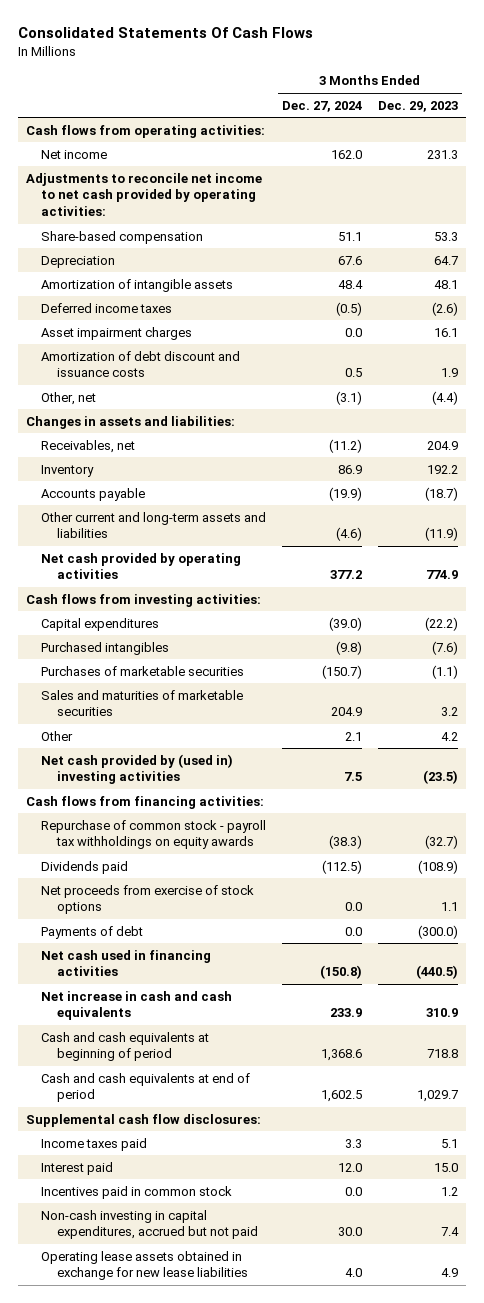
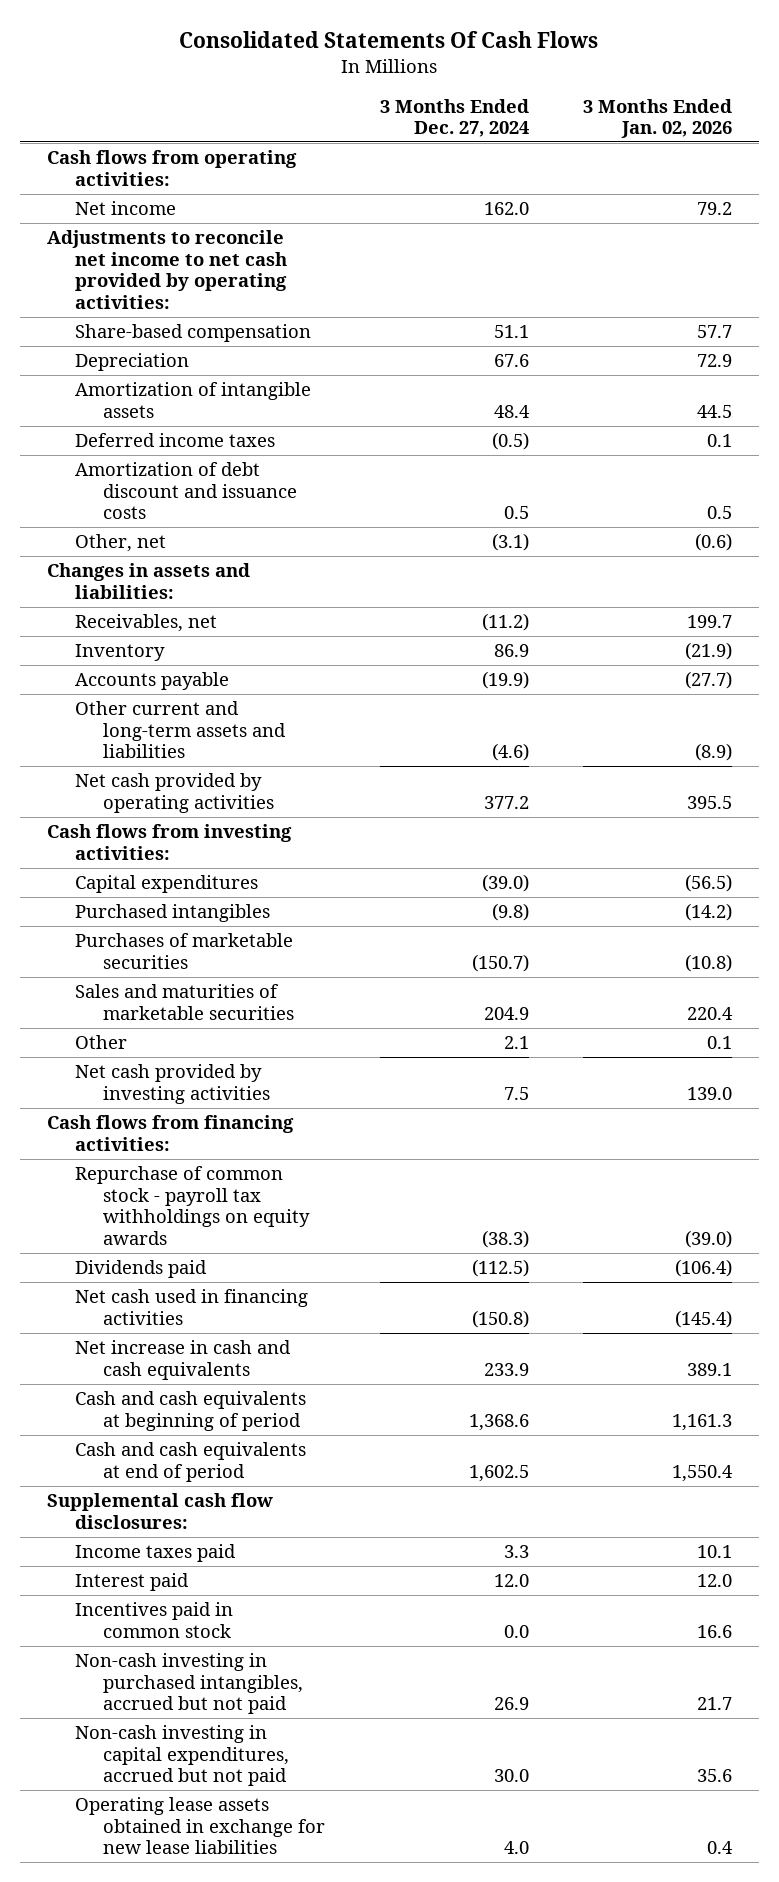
- | 3 Months Ended Dec. 27, 2024 | 3 Months Ended Dec. 29, 2023
+ | 3 Months Ended Dec. 27, 2024 | 3 Months Ended Jan. 02, 2026
- Asset impairment charges | 0.0 | 16.1
- Net cash provided by (used in) investing activities | 7.5 | (23.5)
+ Net cash provided by investing activities | 7.5 | 139.0
- Net proceeds from exercise of stock options | 0.0 | 1.1
- Payments of debt | 0.0 | (300.0)
+ Non-cash investing in purchased intangibles, accrued but not paid | 26.9 | 21.7

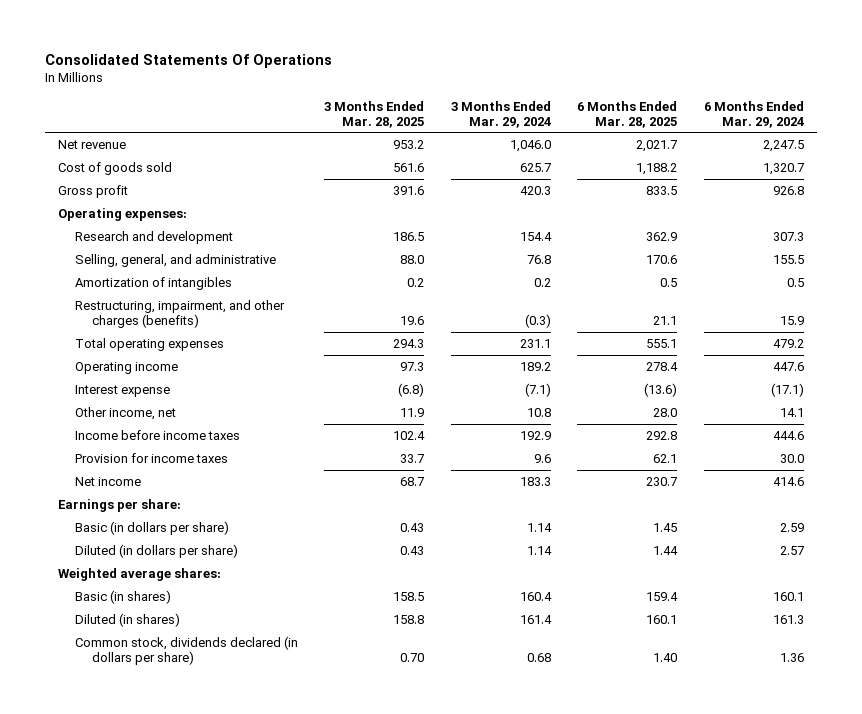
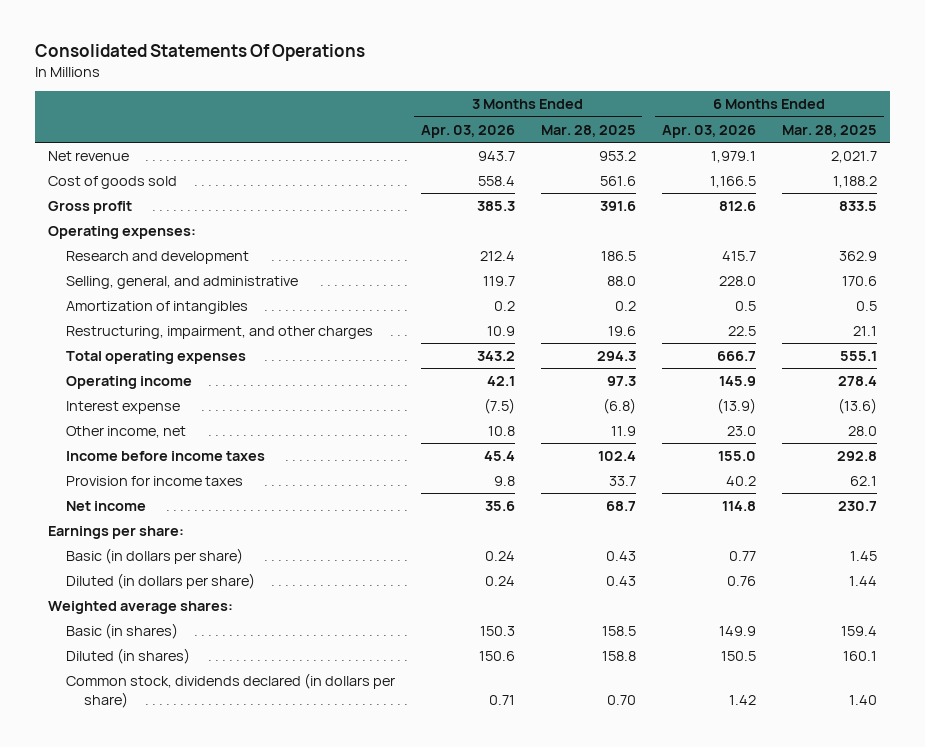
- | 3 Months Ended Mar. 28, 2025 | 3 Months Ended Mar. 29, 2024 | 6 Months Ended Mar. 28, 2025 | 6 Months Ended Mar. 29, 2024
+ | 3 Months Ended Apr. 03, 2026 | 3 Months Ended Mar. 28, 2025 | 6 Months Ended Apr. 03, 2026 | 6 Months Ended Mar. 28, 2025
- Restructuring, impairment, and other charges (benefits) | 19.6 | (0.3) | 21.1 | 15.9
+ Restructuring, impairment, and other charges | 10.9 | 19.6 | 22.5 | 21.1

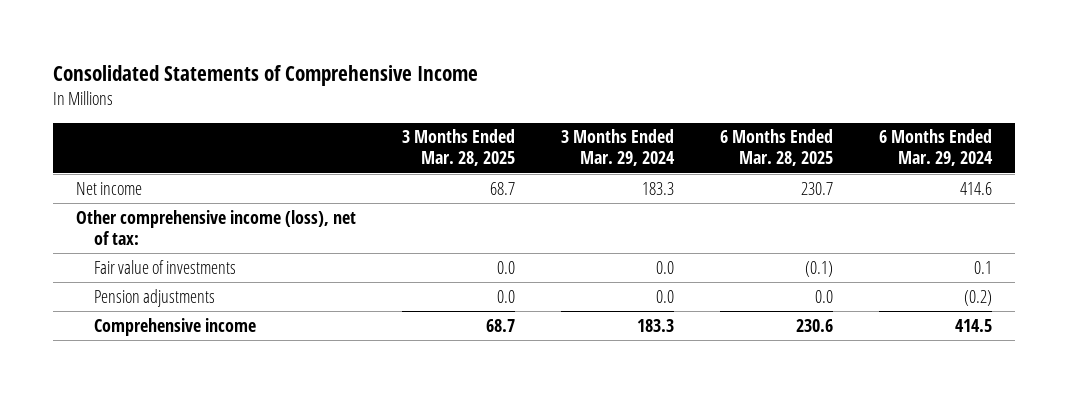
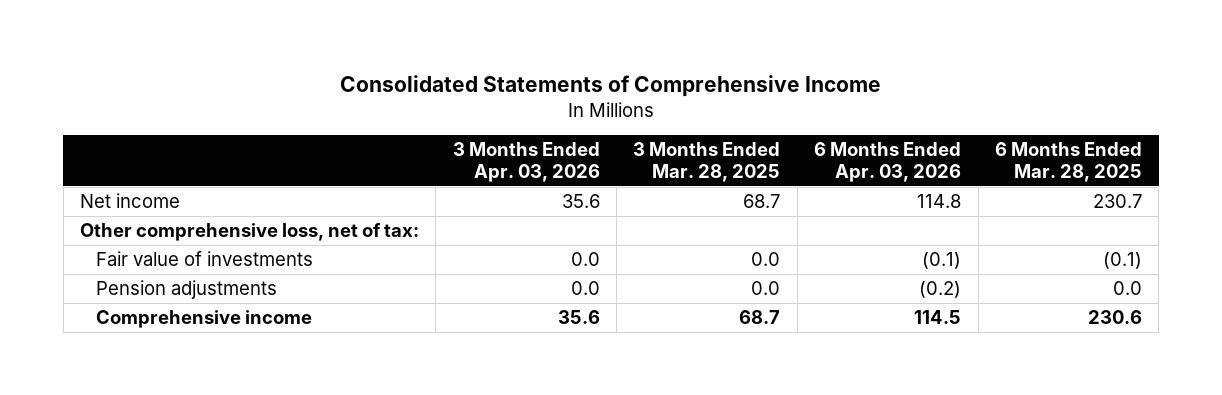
- | 3 Months Ended Mar. 28, 2025 | 3 Months Ended Mar. 29, 2024 | 6 Months Ended Mar. 28, 2025 | 6 Months Ended Mar. 29, 2024
+ | 3 Months Ended Apr. 03, 2026 | 3 Months Ended Mar. 28, 2025 | 6 Months Ended Apr. 03, 2026 | 6 Months Ended Mar. 28, 2025
- Other comprehensive income (loss), net of tax:
+ Other comprehensive loss, net of tax:

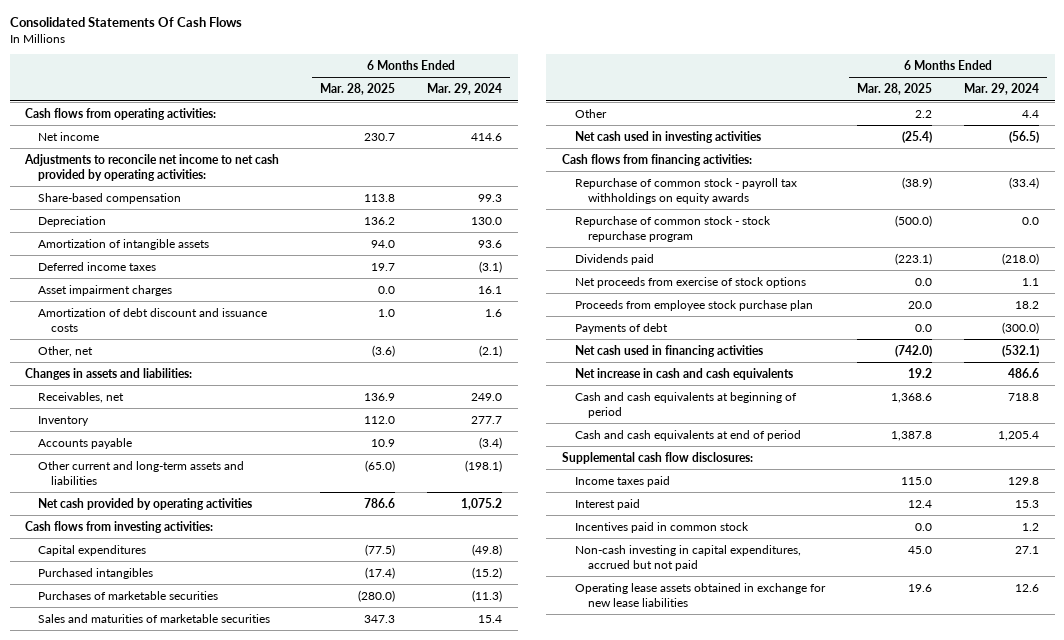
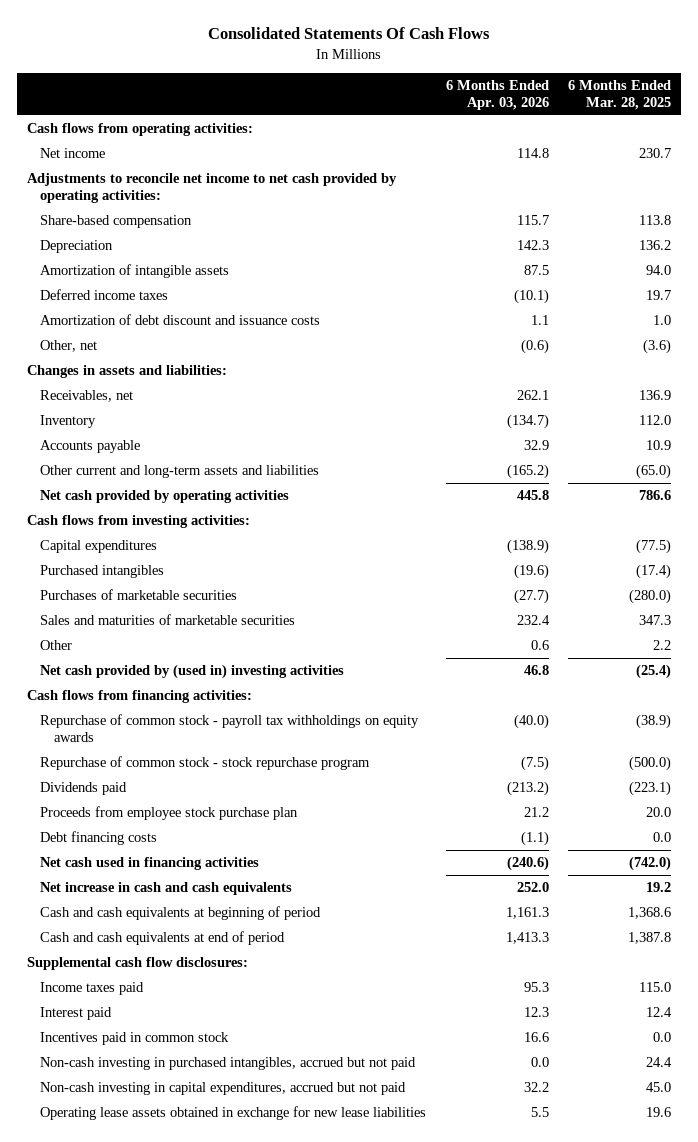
- | 6 Months Ended Mar. 28, 2025 | 6 Months Ended Mar. 29, 2024
+ | 6 Months Ended Apr. 03, 2026 | 6 Months Ended Mar. 28, 2025
- Asset impairment charges | 0.0 | 16.1
- Net cash used in investing activities | (25.4) | (56.5)
+ Net cash provided by (used in) investing activities | 46.8 | (25.4)
- Net proceeds from exercise of stock options | 0.0 | 1.1
- Payments of debt | 0.0 | (300.0)
+ Debt financing costs | (1.1) | 0.0
+ Non-cash investing in purchased intangibles, accrued but not paid | 0.0 | 24.4

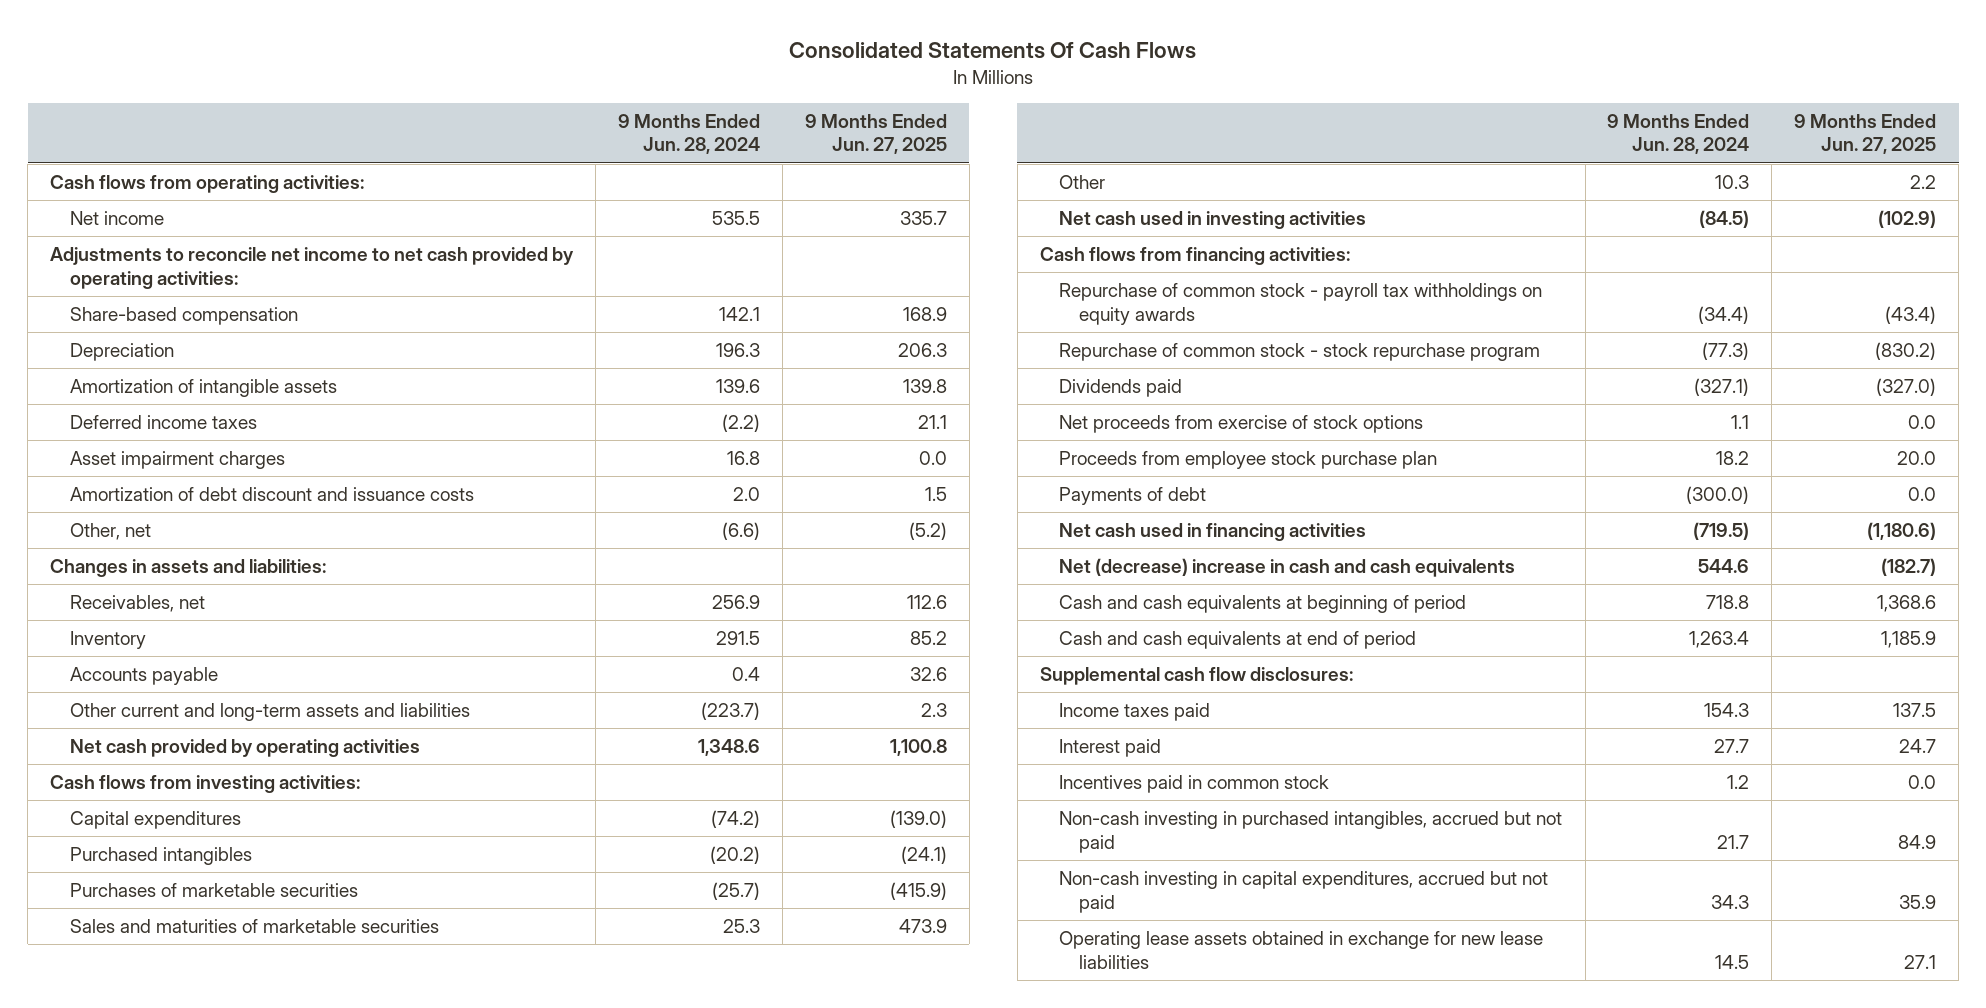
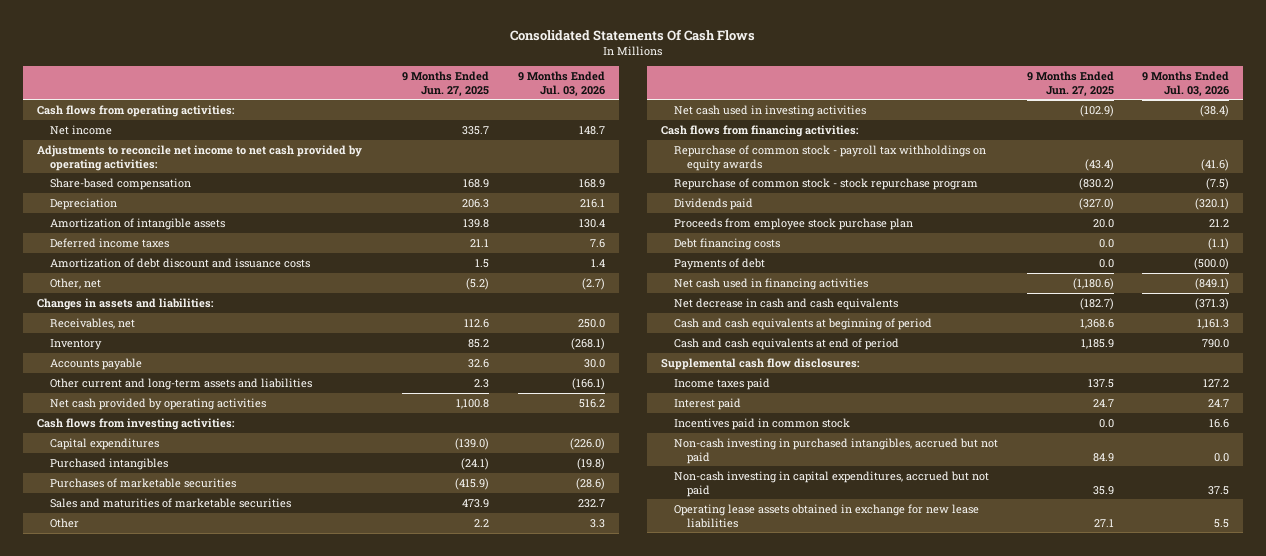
- | 9 Months Ended Jun. 28, 2024 | 9 Months Ended Jun. 27, 2025
+ | 9 Months Ended Jun. 27, 2025 | 9 Months Ended Jul. 03, 2026
- Asset impairment charges | 16.8 | 0.0
- Net proceeds from exercise of stock options | 1.1 | 0.0
+ Debt financing costs | 0.0 | (1.1)
- Net (decrease) increase in cash and cash equivalents | 544.6 | (182.7)
+ Net decrease in cash and cash equivalents | (182.7) | (371.3)

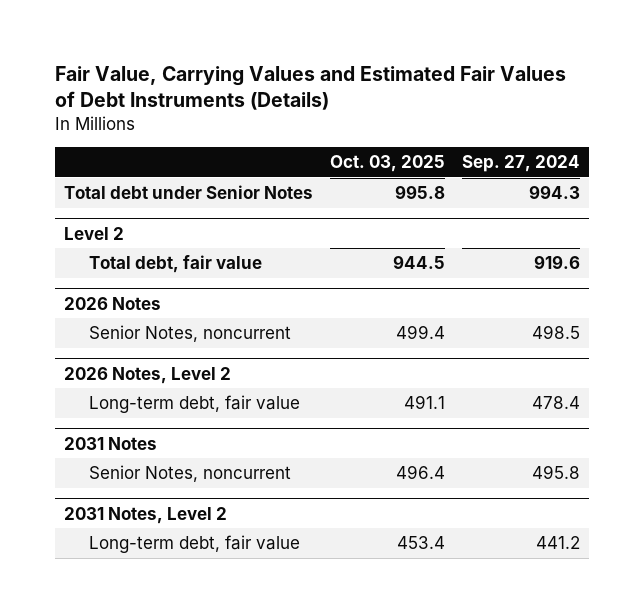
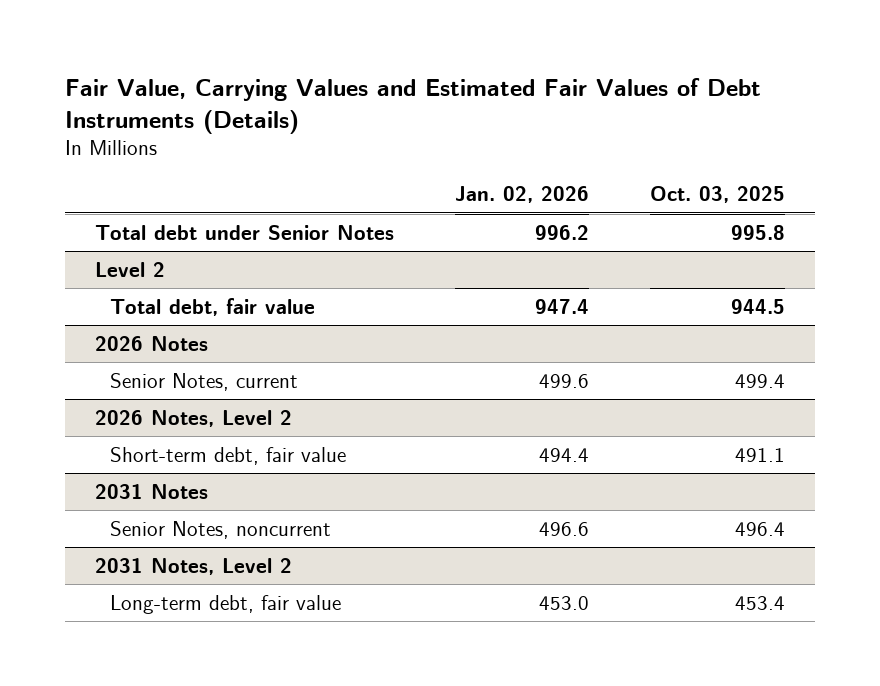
- | Oct. 03, 2025 | Sep. 27, 2024
+ | Jan. 02, 2026 | Oct. 03, 2025
@ 2026 Notes
- Senior Notes, noncurrent | 499.4 | 498.5
+ Senior Notes, current | 499.6 | 499.4
@ 2026 Notes, Level 2
- Long-term debt, fair value | 491.1 | 478.4
+ Short-term debt, fair value | 494.4 | 491.1

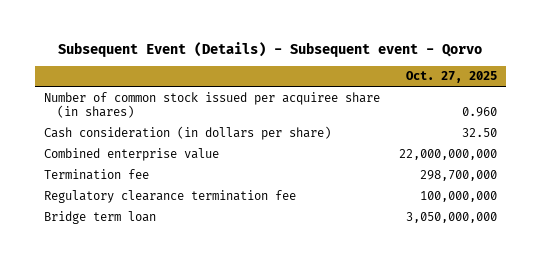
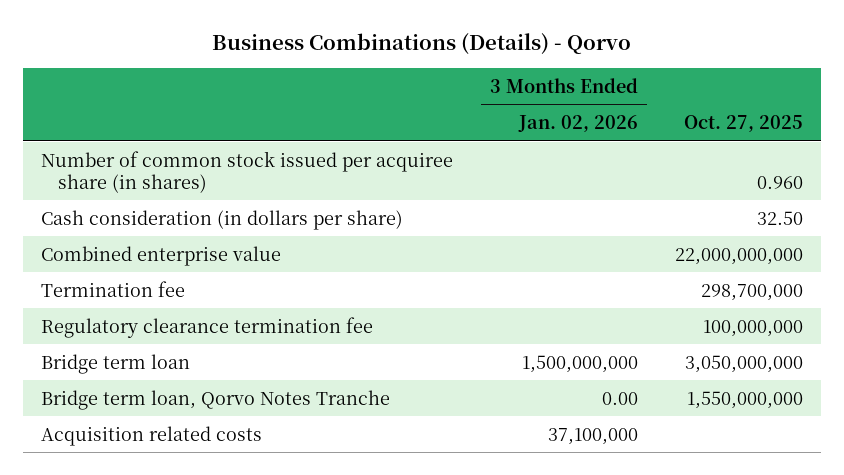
- Subsequent Event (Details) - Subsequent event - Qorvo
+ Business Combinations (Details) - Qorvo
- | Oct. 27, 2025
+ | 3 Months Ended Jan. 02, 2026 | Oct. 27, 2025
+ Bridge term loan, Qorvo Notes Tranche | 0.00 | 1,550,000,000
+ Acquisition related costs | 37,100,000 |

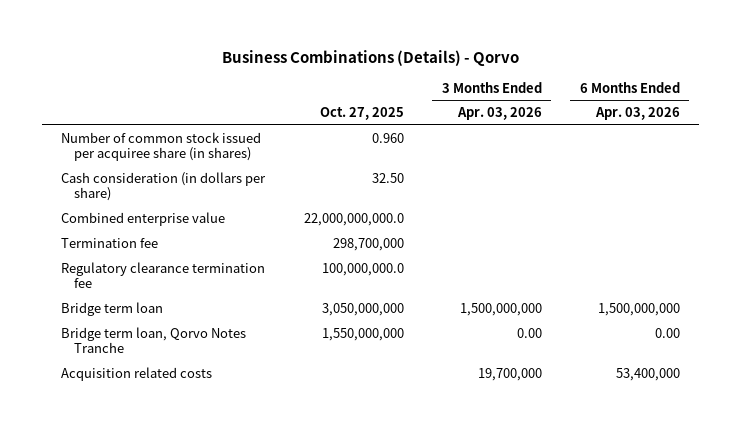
- | 3 Months Ended Jan. 02, 2026 | Oct. 27, 2025
+ | Oct. 27, 2025 | 3 Months Ended Apr. 03, 2026 | 6 Months Ended Apr. 03, 2026
- Combined enterprise value | | 22,000,000,000
+ Combined enterprise value | 22,000,000,000.0 | |
- Regulatory clearance termination fee | | 100,000,000
+ Regulatory clearance termination fee | 100,000,000.0 | |

